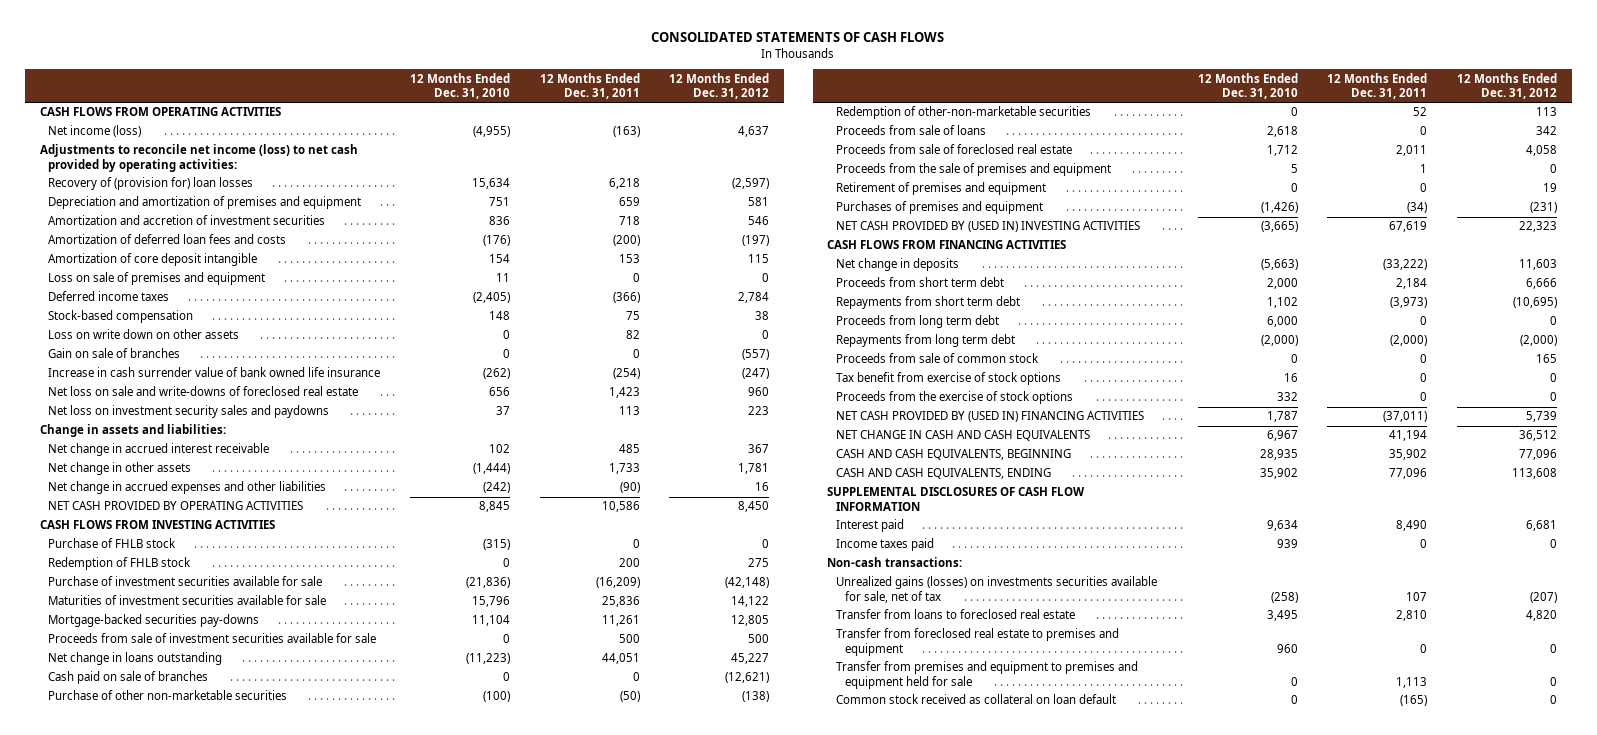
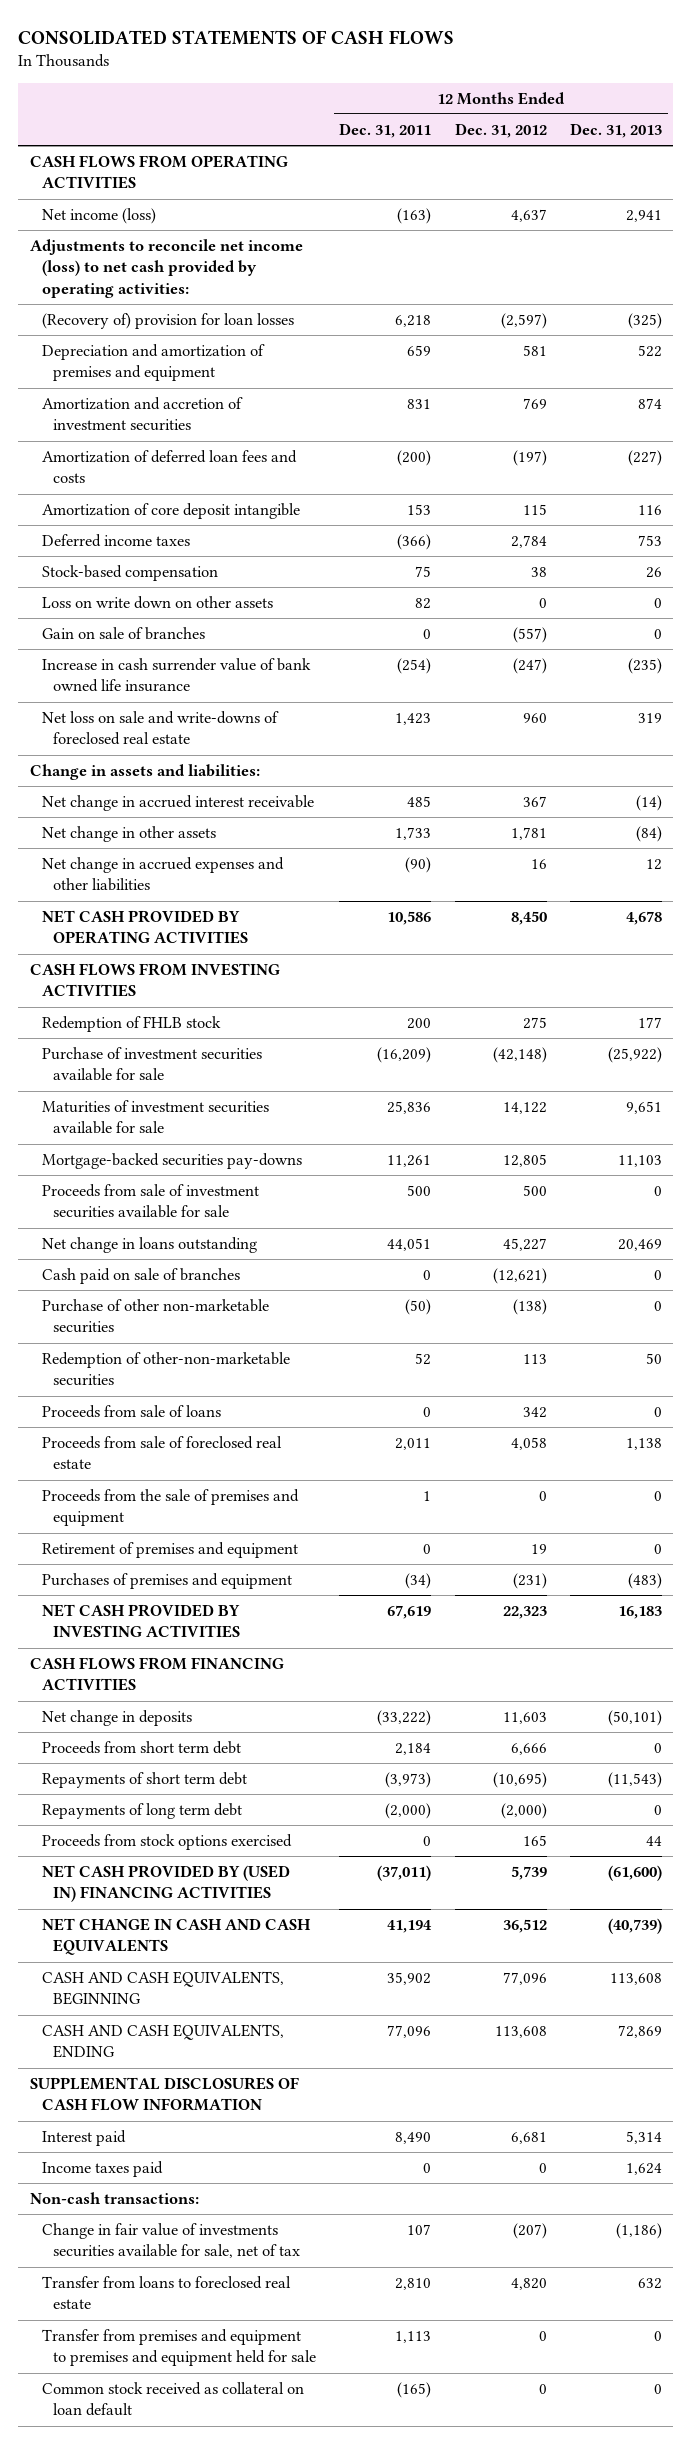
- | 12 Months Ended Dec. 31, 2010 | 12 Months Ended Dec. 31, 2011 | 12 Months Ended Dec. 31, 2012
+ | 12 Months Ended Dec. 31, 2011 | 12 Months Ended Dec. 31, 2012 | 12 Months Ended Dec. 31, 2013
- Recovery of (provision for) loan losses | 15,634 | 6,218 | (2,597)
+ (Recovery of) provision for loan losses | 6,218 | (2,597) | (325)
- Amortization and accretion of investment securities | 836 | 718 | 546
+ Amortization and accretion of investment securities | 831 | 769 | 874
- Loss on sale of premises and equipment | 11 | 0 | 0
- Net loss on investment security sales and paydowns | 37 | 113 | 223
- Purchase of FHLB stock | (315) | 0 | 0
- NET CASH PROVIDED BY (USED IN) INVESTING ACTIVITIES | (3,665) | 67,619 | 22,323
+ NET CASH PROVIDED BY INVESTING ACTIVITIES | 67,619 | 22,323 | 16,183
- Repayments from short term debt | 1,102 | (3,973) | (10,695)
- Proceeds from long term debt | 6,000 | 0 | 0
- Repayments from long term debt | (2,000) | (2,000) | (2,000)
- Proceeds from sale of common stock | 0 | 0 | 165
- Tax benefit from exercise of stock options | 16 | 0 | 0
- Proceeds from the exercise of stock options | 332 | 0 | 0
+ Repayments of short term debt | (3,973) | (10,695) | (11,543)
+ Repayments of long term debt | (2,000) | (2,000) | 0
+ Proceeds from stock options exercised | 0 | 165 | 44
- Unrealized gains (losses) on investments securities available for sale, net of tax | (258) | 107 | (207)
+ Change in fair value of investments securities available for sale, net of tax | 107 | (207) | (1,186)
- Transfer from foreclosed real estate to premises and equipment | 960 | 0 | 0

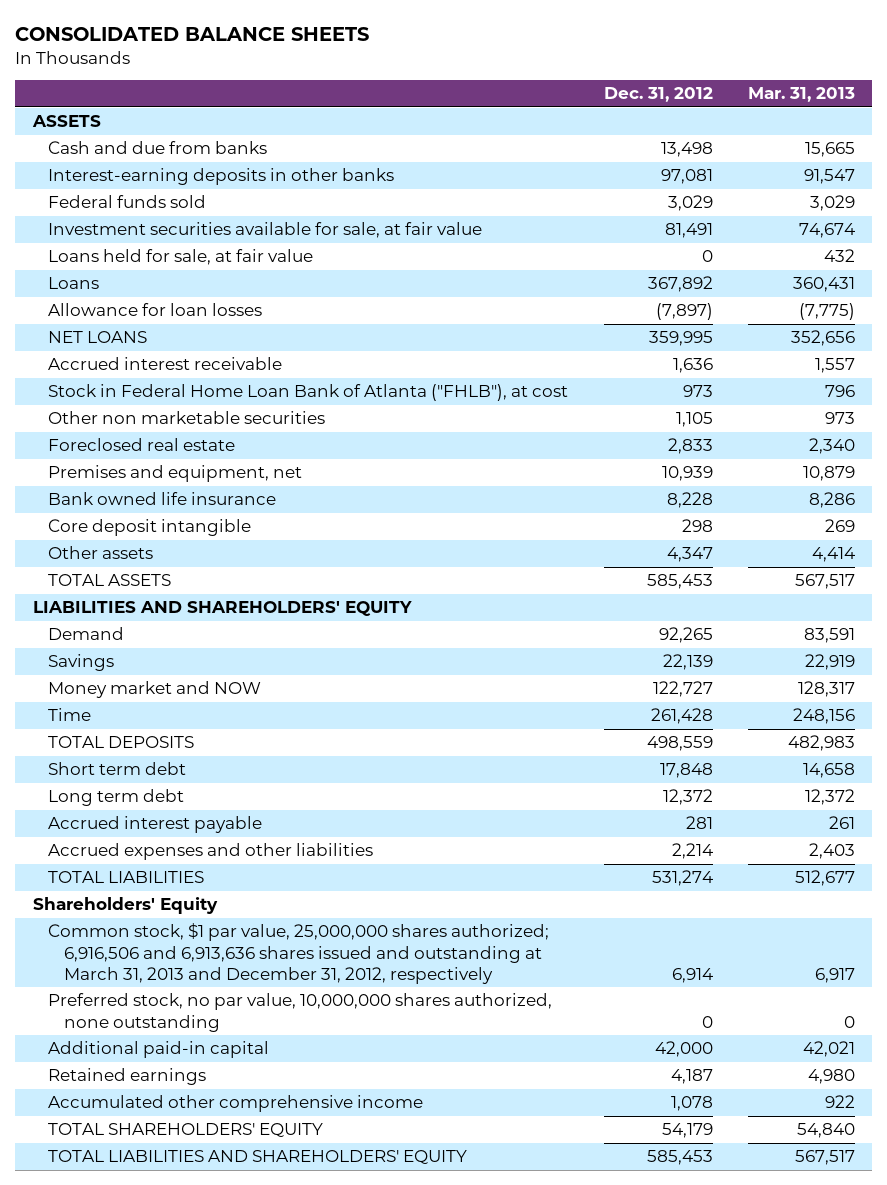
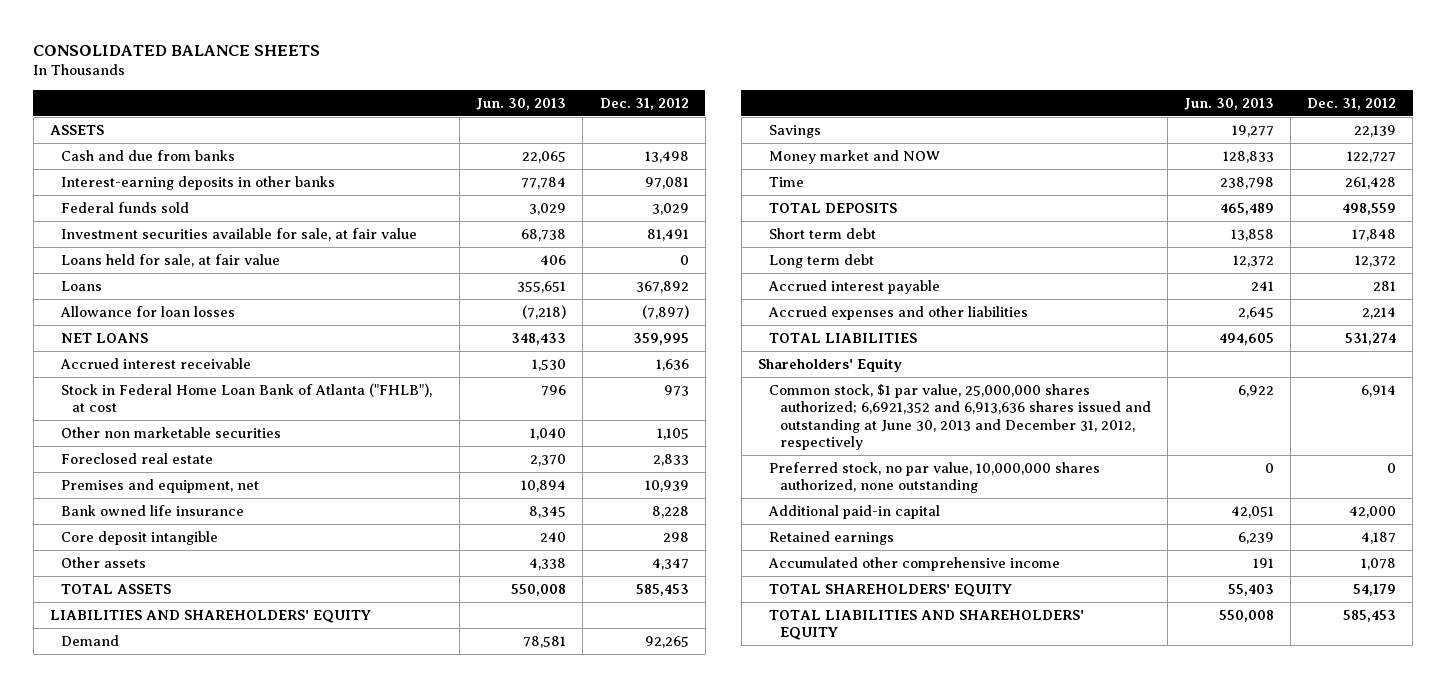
- | Dec. 31, 2012 | Mar. 31, 2013
+ | Jun. 30, 2013 | Dec. 31, 2012
- Common stock, $1 par value, 25,000,000 shares authorized; 6,916,506 and 6,913,636 shares issued and outstanding at March 31, 2013 and December 31, 2012, respectively | 6,914 | 6,917
+ Common stock, $1 par value, 25,000,000 shares authorized; 6,6921,352 and 6,913,636 shares issued and outstanding at June 30, 2013 and December 31, 2012, respectively | 6,922 | 6,914

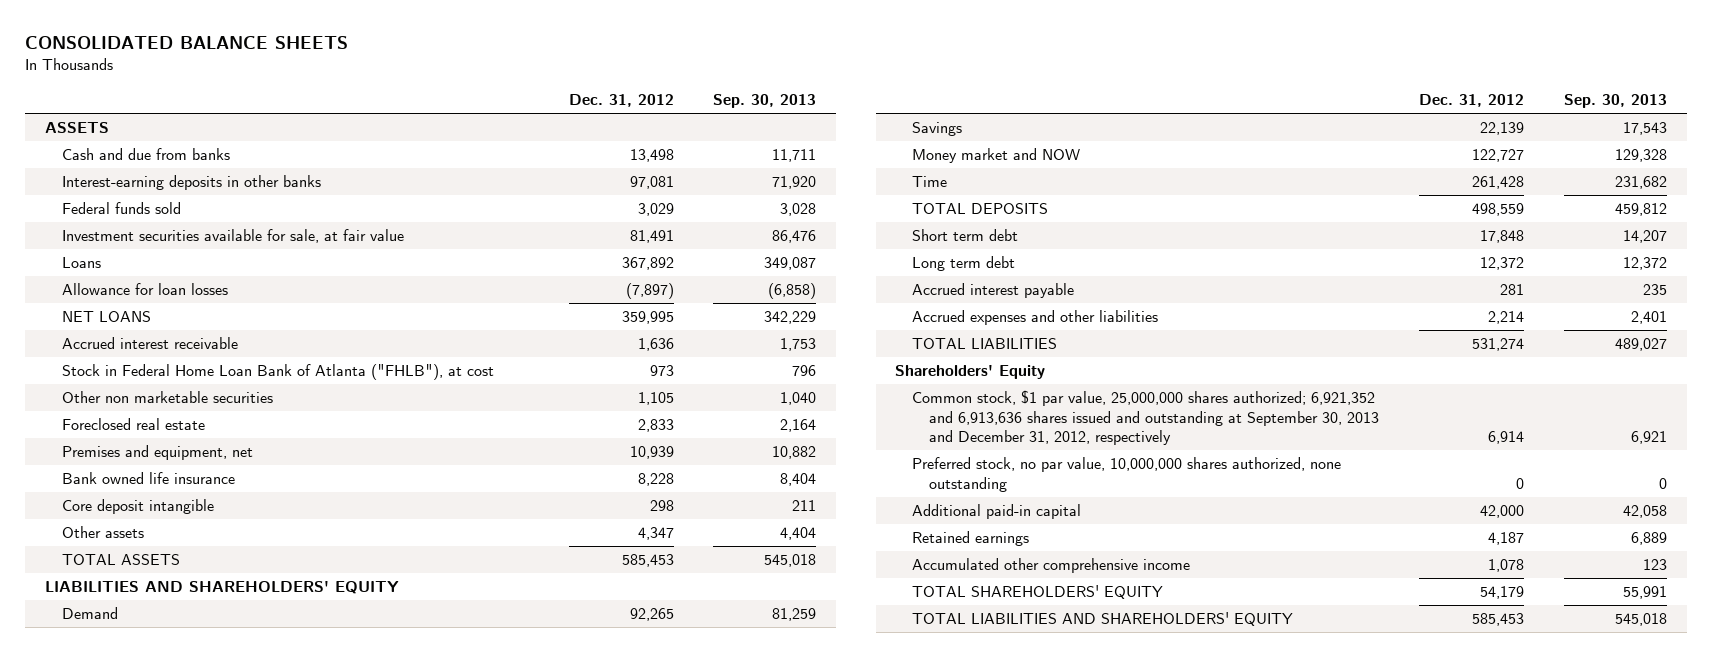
- | Jun. 30, 2013 | Dec. 31, 2012
+ | Dec. 31, 2012 | Sep. 30, 2013
- Loans held for sale, at fair value | 406 | 0
- Common stock, $1 par value, 25,000,000 shares authorized; 6,6921,352 and 6,913,636 shares issued and outstanding at June 30, 2013 and December 31, 2012, respectively | 6,922 | 6,914
+ Common stock, $1 par value, 25,000,000 shares authorized; 6,921,352 and 6,913,636 shares issued and outstanding at September 30, 2013 and December 31, 2012, respectively | 6,914 | 6,921

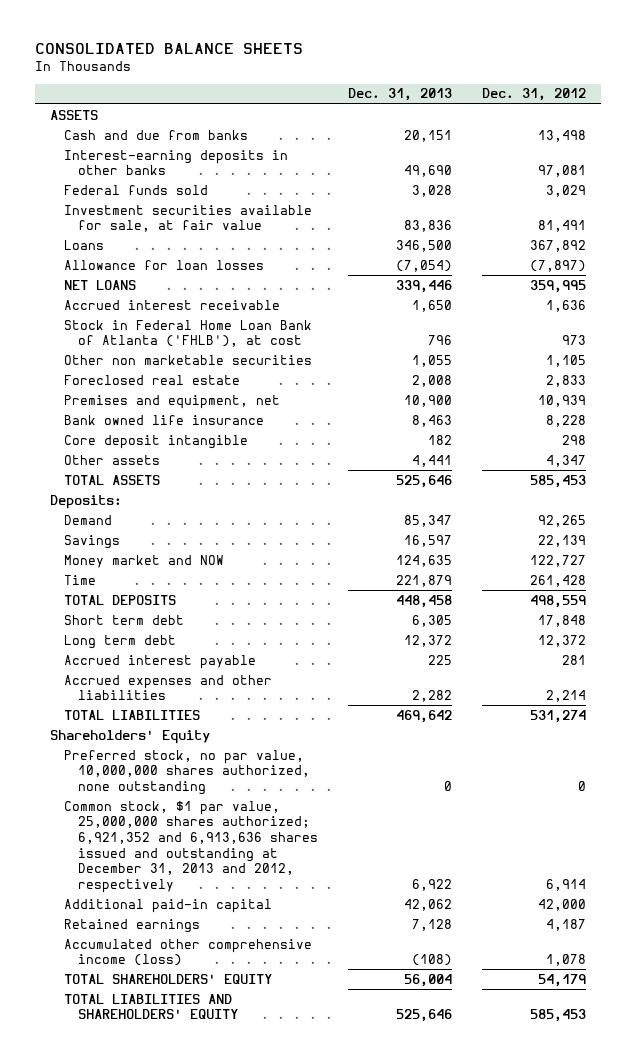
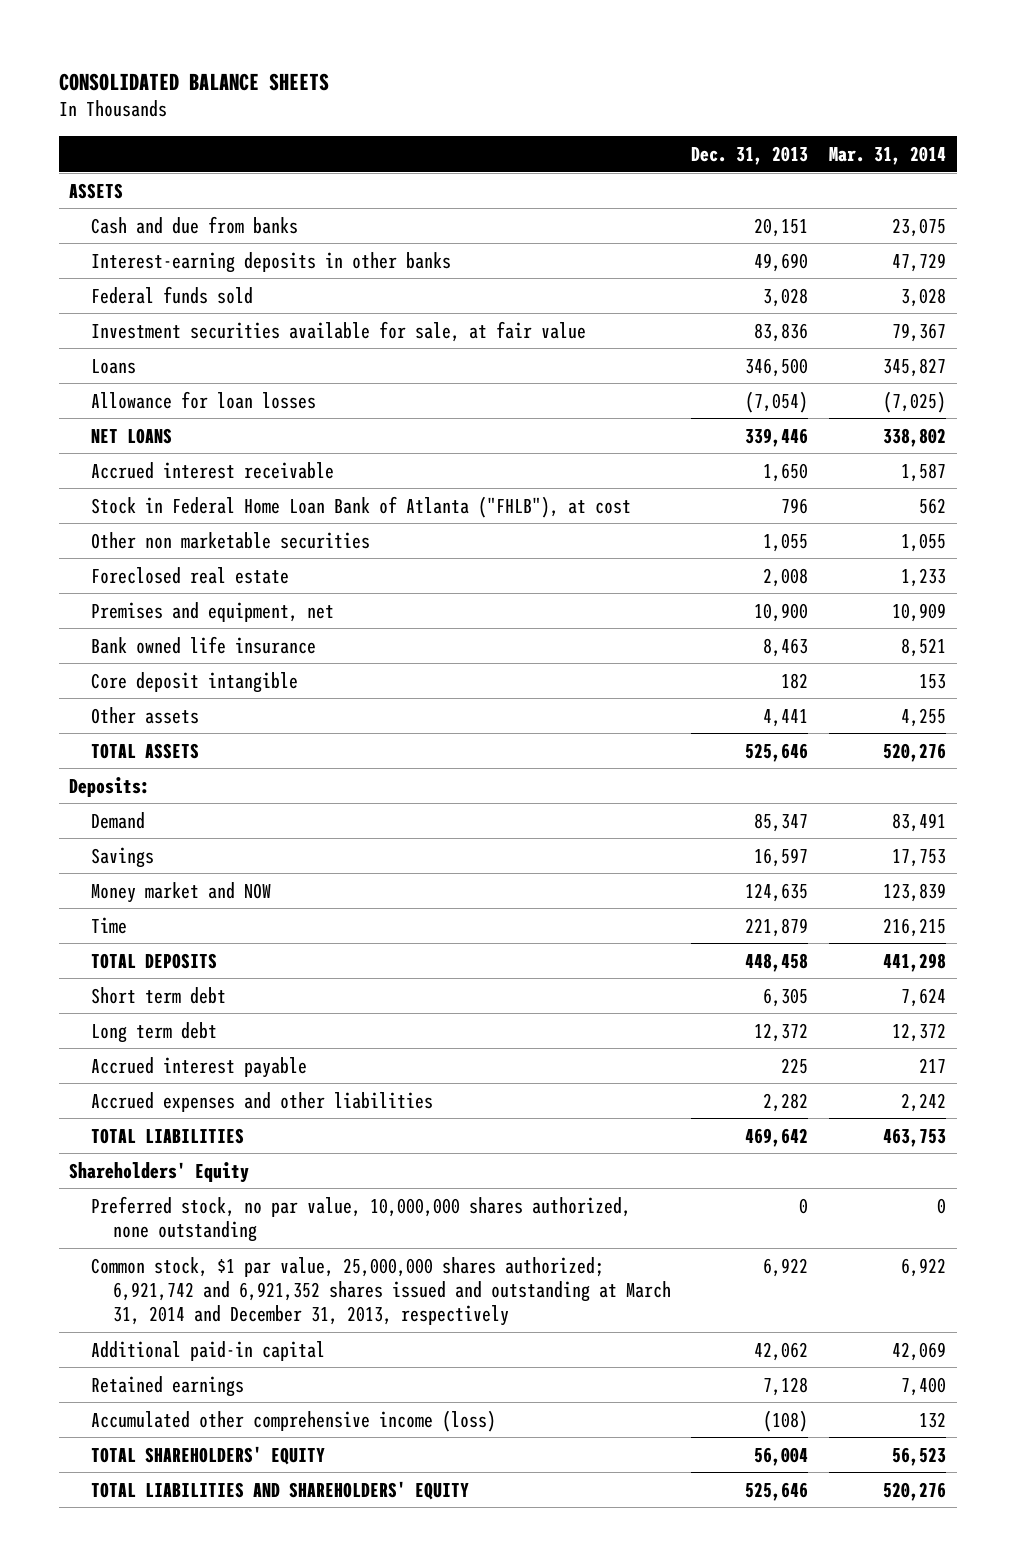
- | Dec. 31, 2013 | Dec. 31, 2012
+ | Dec. 31, 2013 | Mar. 31, 2014
- Stock in Federal Home Loan Bank of Atlanta ('FHLB'), at cost | 796 | 973
+ Stock in Federal Home Loan Bank of Atlanta ("FHLB"), at cost | 796 | 562
- Common stock, $1 par value, 25,000,000 shares authorized; 6,921,352 and 6,913,636 shares issued and outstanding at December 31, 2013 and 2012, respectively | 6,922 | 6,914
+ Common stock, $1 par value, 25,000,000 shares authorized; 6,921,742 and 6,921,352 shares issued and outstanding at March 31, 2014 and December 31, 2013, respectively | 6,922 | 6,922

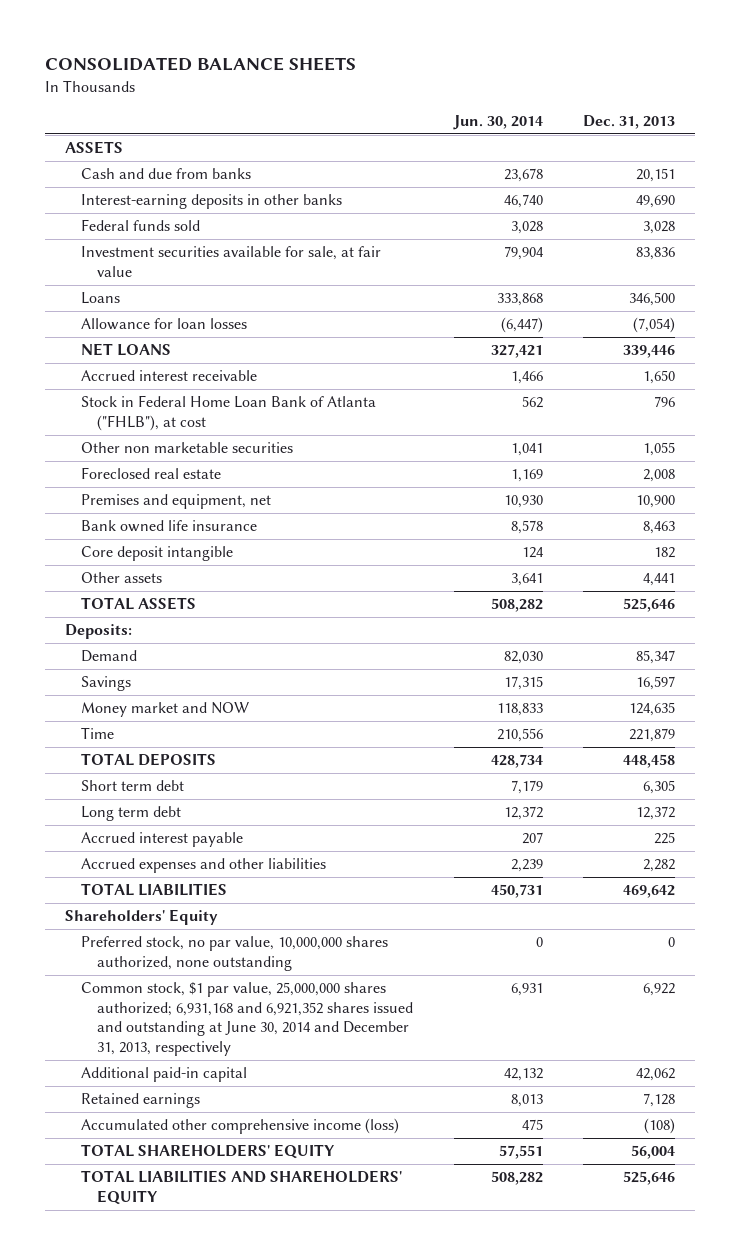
- | Dec. 31, 2013 | Mar. 31, 2014
+ | Jun. 30, 2014 | Dec. 31, 2013
- Common stock, $1 par value, 25,000,000 shares authorized; 6,921,742 and 6,921,352 shares issued and outstanding at March 31, 2014 and December 31, 2013, respectively | 6,922 | 6,922
+ Common stock, $1 par value, 25,000,000 shares authorized; 6,931,168 and 6,921,352 shares issued and outstanding at June 30, 2014 and December 31, 2013, respectively | 6,931 | 6,922

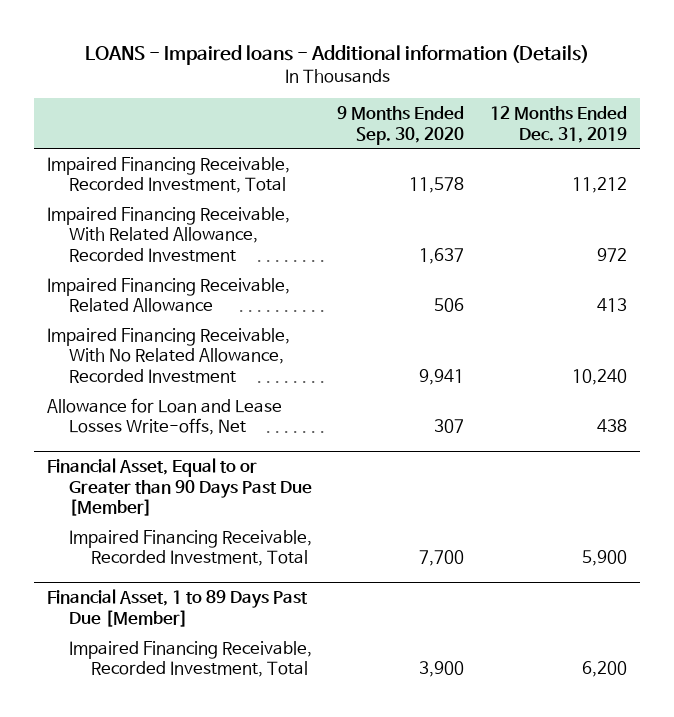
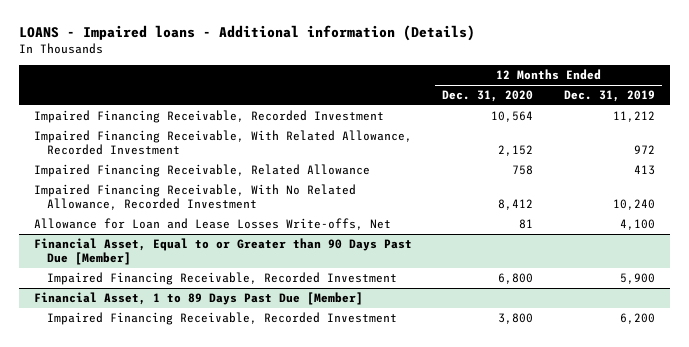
- | 9 Months Ended Sep. 30, 2020 | 12 Months Ended Dec. 31, 2019
+ | 12 Months Ended Dec. 31, 2020 | 12 Months Ended Dec. 31, 2019
- Impaired Financing Receivable, Recorded Investment, Total | 11,578 | 11,212
+ Impaired Financing Receivable, Recorded Investment | 10,564 | 11,212
- Allowance for Loan and Lease Losses Write-offs, Net | 307 | 438
+ Allowance for Loan and Lease Losses Write-offs, Net | 81 | 4,100
@ Financial Asset, Equal to or Greater than 90 Days Past Due [Member]
- Impaired Financing Receivable, Recorded Investment, Total | 7,700 | 5,900
+ Impaired Financing Receivable, Recorded Investment | 6,800 | 5,900
@ Financial Asset, 1 to 89 Days Past Due [Member]
- Impaired Financing Receivable, Recorded Investment, Total | 3,900 | 6,200
+ Impaired Financing Receivable, Recorded Investment | 3,800 | 6,200

